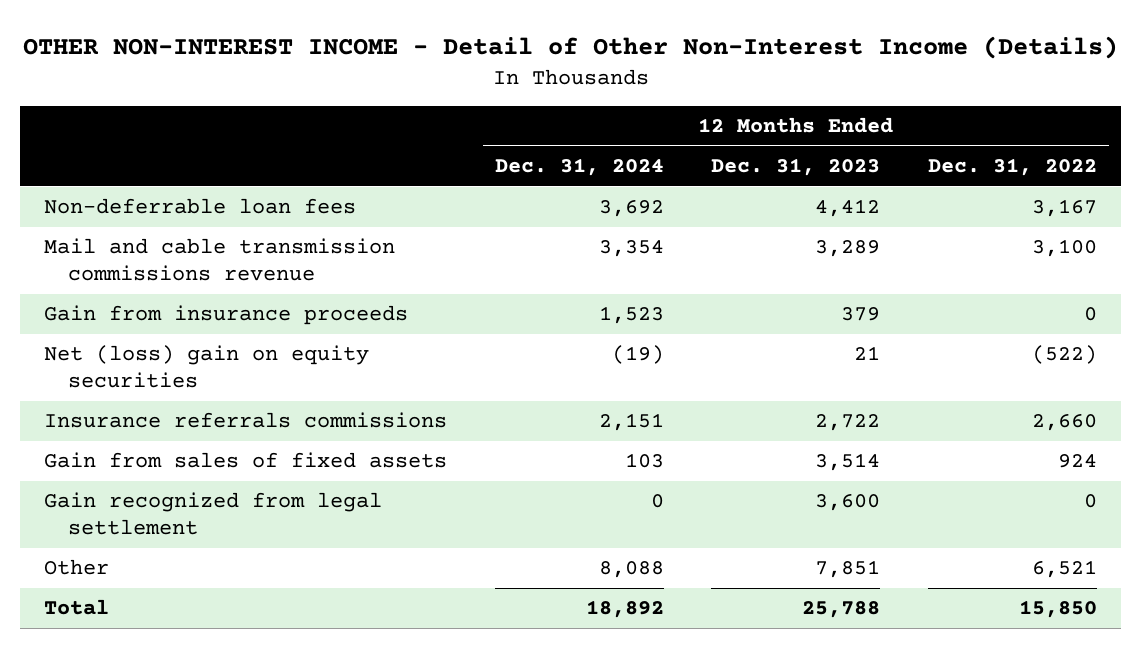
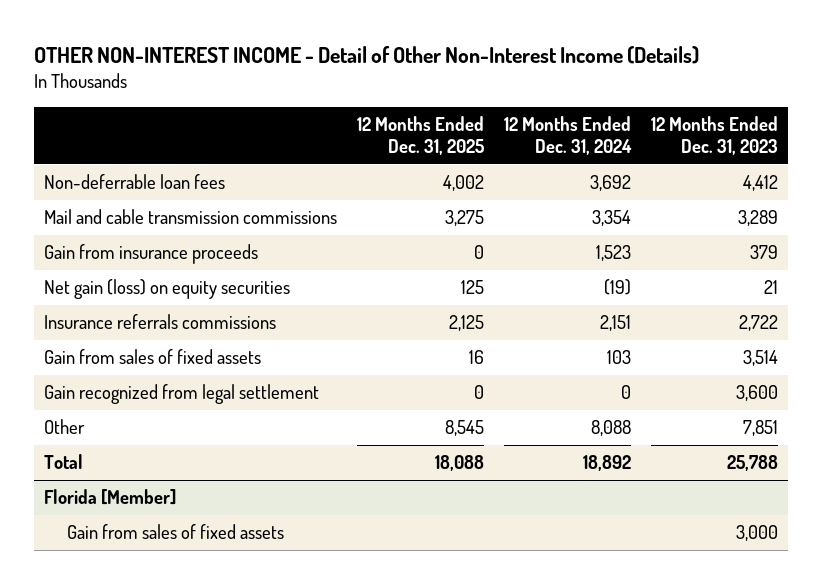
- | 12 Months Ended Dec. 31, 2024 | 12 Months Ended Dec. 31, 2023 | 12 Months Ended Dec. 31, 2022
+ | 12 Months Ended Dec. 31, 2025 | 12 Months Ended Dec. 31, 2024 | 12 Months Ended Dec. 31, 2023
- Mail and cable transmission commissions revenue | 3,354 | 3,289 | 3,100
+ Mail and cable transmission commissions | 3,275 | 3,354 | 3,289
- Net (loss) gain on equity securities | (19) | 21 | (522)
+ Net gain (loss) on equity securities | 125 | (19) | 21
+ Florida [Member]
+ Gain from sales of fixed assets | | | 3,000

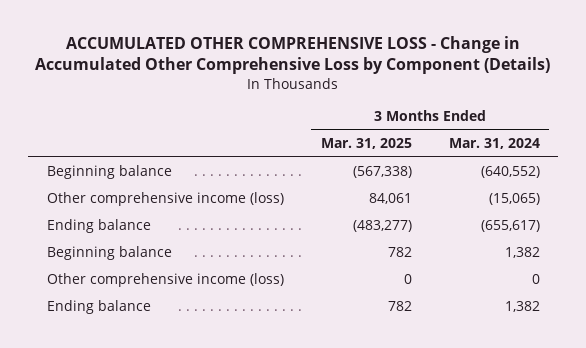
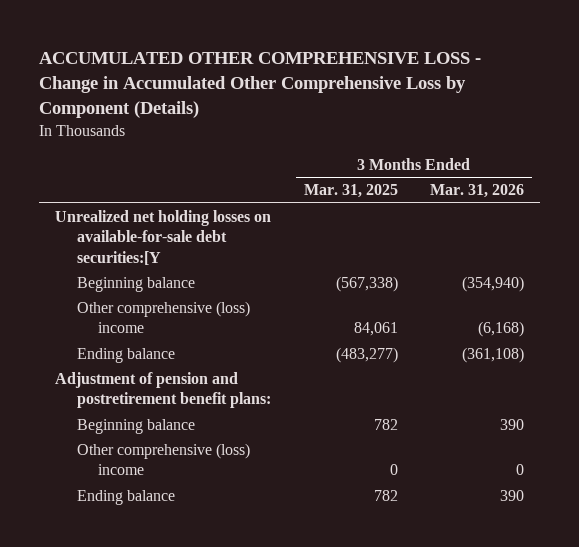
- | 3 Months Ended Mar. 31, 2025 | 3 Months Ended Mar. 31, 2024
+ | 3 Months Ended Mar. 31, 2025 | 3 Months Ended Mar. 31, 2026
+ Unrealized net holding losses on available-for-sale debt securities:[Y
- Other comprehensive income (loss) | 84,061 | (15,065)
+ Other comprehensive (loss) income | 84,061 | (6,168)
+ Adjustment of pension and postretirement benefit plans:
- Other comprehensive income (loss) | 0 | 0
+ Other comprehensive (loss) income | 0 | 0

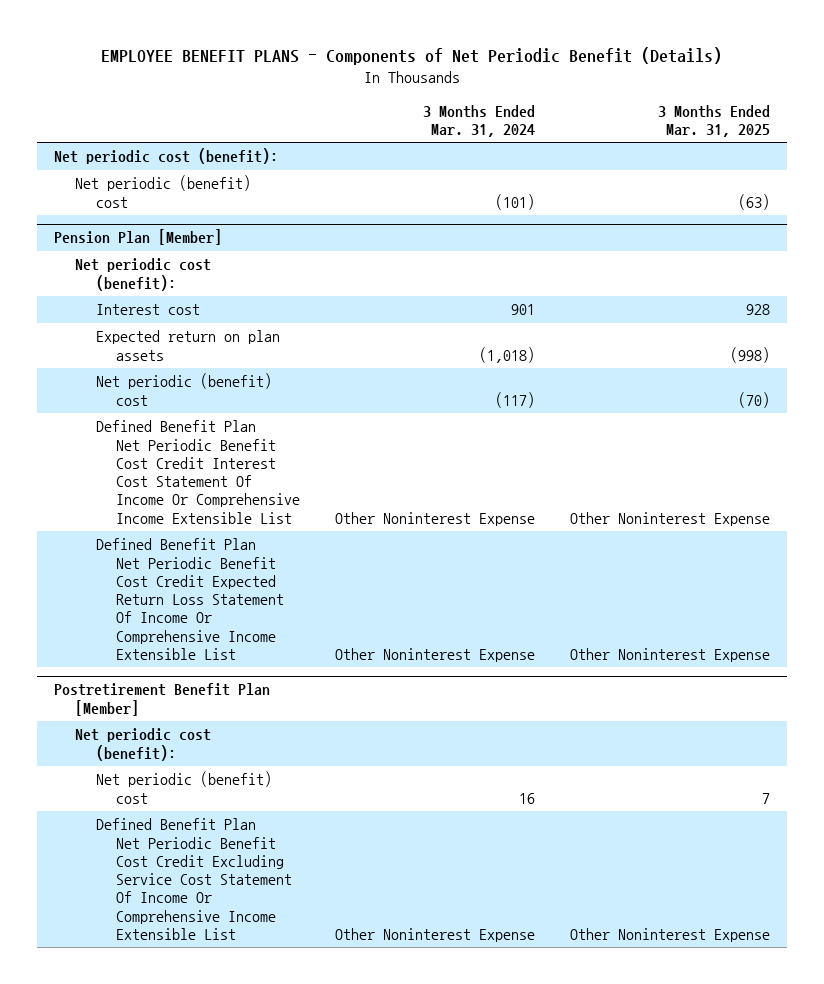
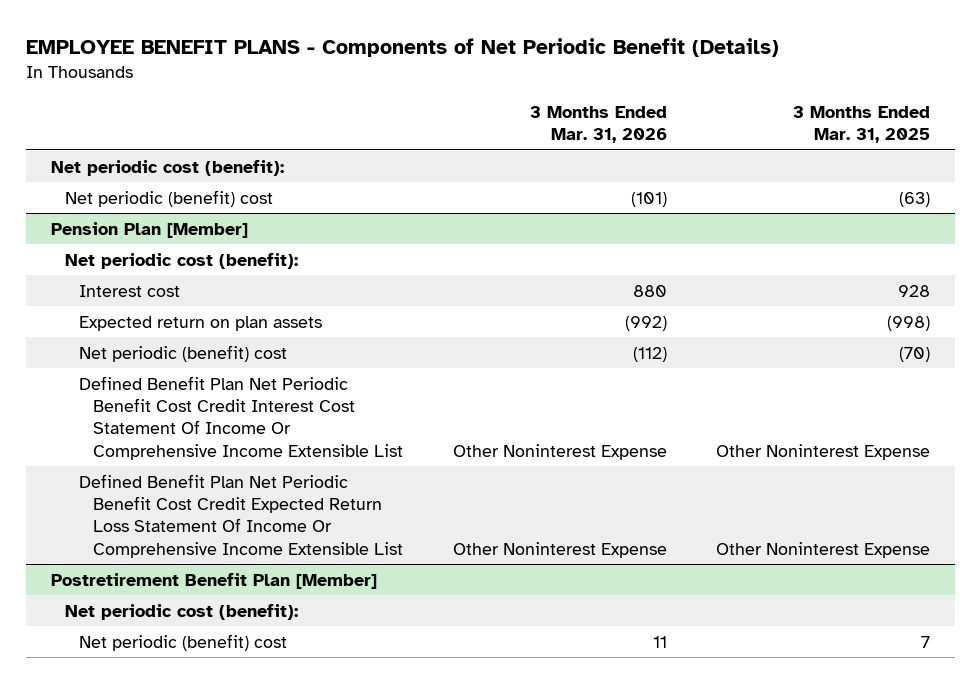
- | 3 Months Ended Mar. 31, 2024 | 3 Months Ended Mar. 31, 2025
+ | 3 Months Ended Mar. 31, 2026 | 3 Months Ended Mar. 31, 2025
@ Postretirement Benefit Plan [Member]
- Defined Benefit Plan Net Periodic Benefit Cost Credit Excluding Service Cost Statement Of Income Or Comprehensive Income Extensible List | Other Noninterest Expense | Other Noninterest Expense

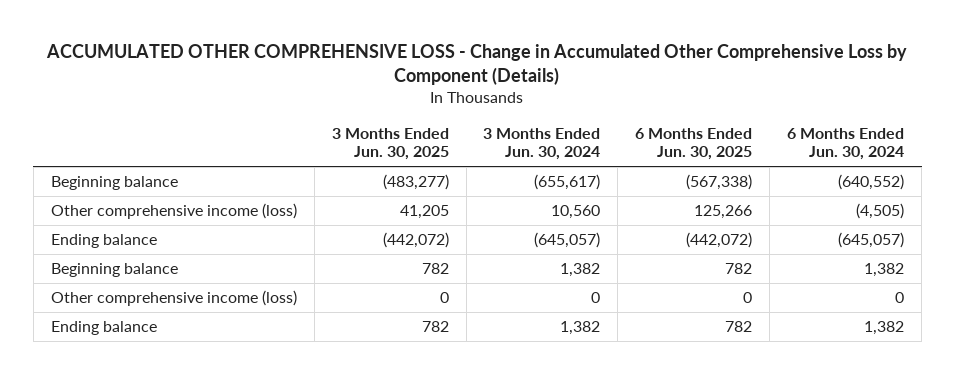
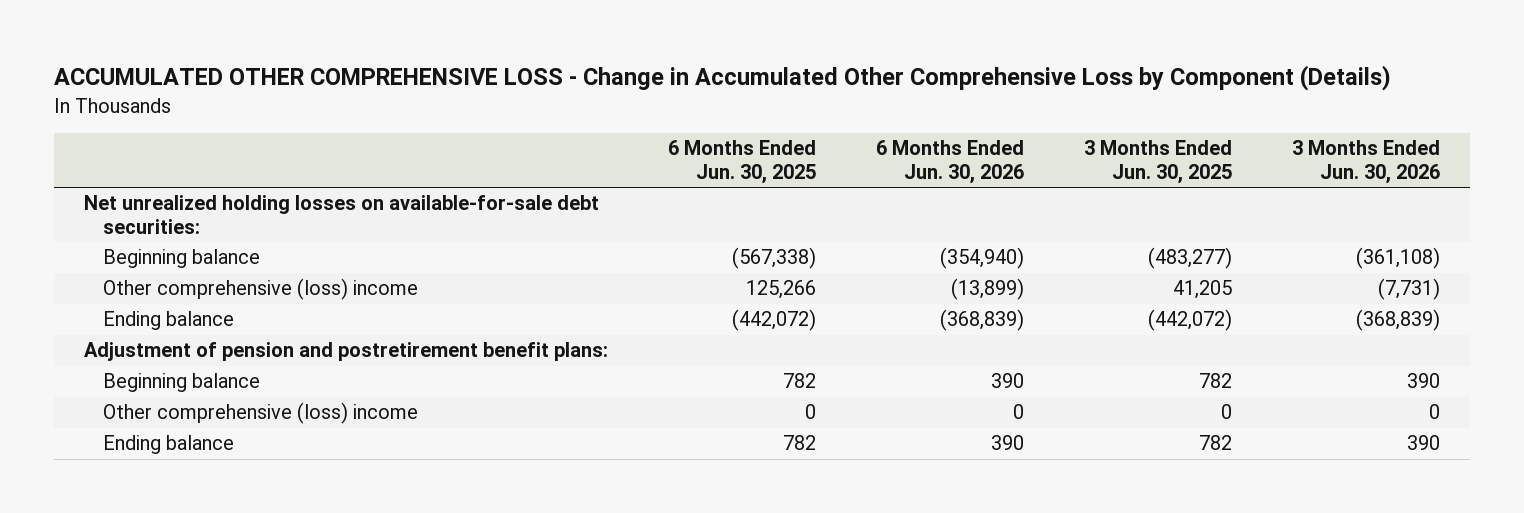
- | 3 Months Ended Jun. 30, 2025 | 3 Months Ended Jun. 30, 2024 | 6 Months Ended Jun. 30, 2025 | 6 Months Ended Jun. 30, 2024
+ | 6 Months Ended Jun. 30, 2025 | 6 Months Ended Jun. 30, 2026 | 3 Months Ended Jun. 30, 2025 | 3 Months Ended Jun. 30, 2026
+ Net unrealized holding losses on available-for-sale debt securities:
- Other comprehensive income (loss) | 41,205 | 10,560 | 125,266 | (4,505)
+ Other comprehensive (loss) income | 125,266 | (13,899) | 41,205 | (7,731)
+ Adjustment of pension and postretirement benefit plans:
- Other comprehensive income (loss) | 0 | 0 | 0 | 0
+ Other comprehensive (loss) income | 0 | 0 | 0 | 0

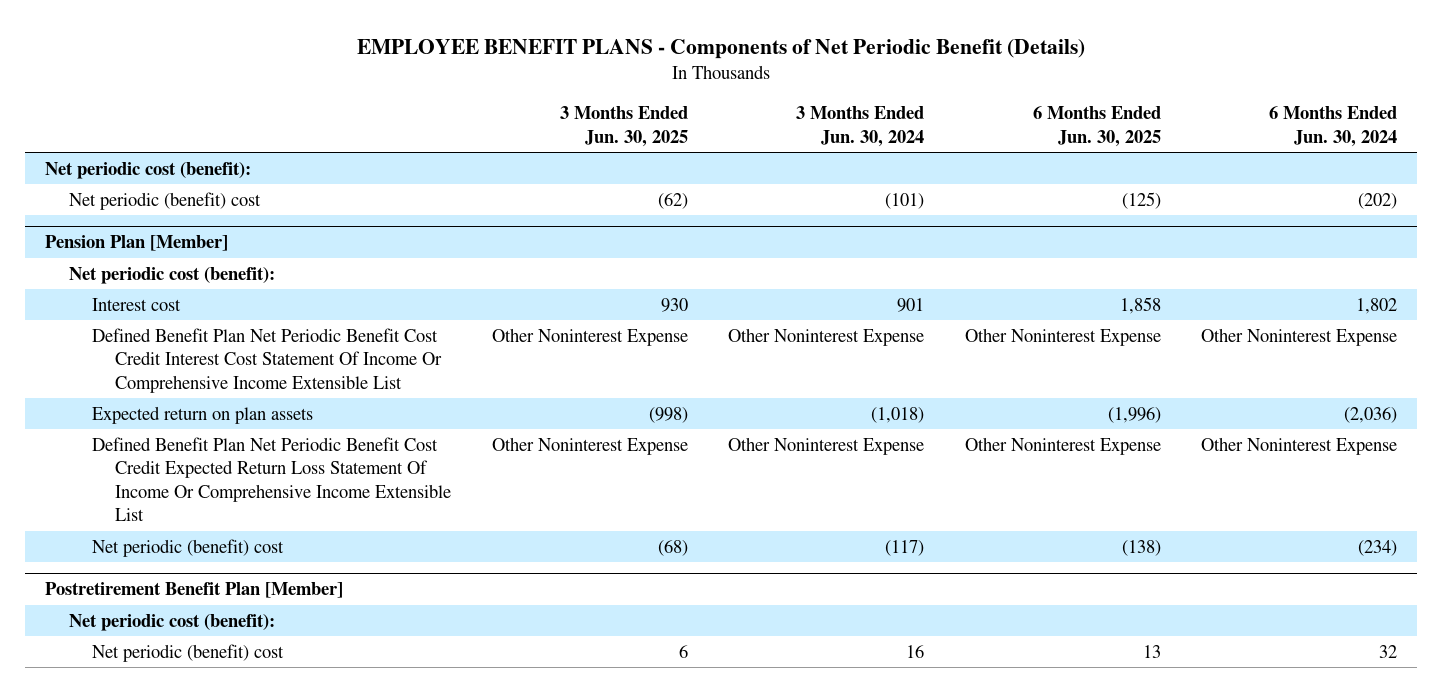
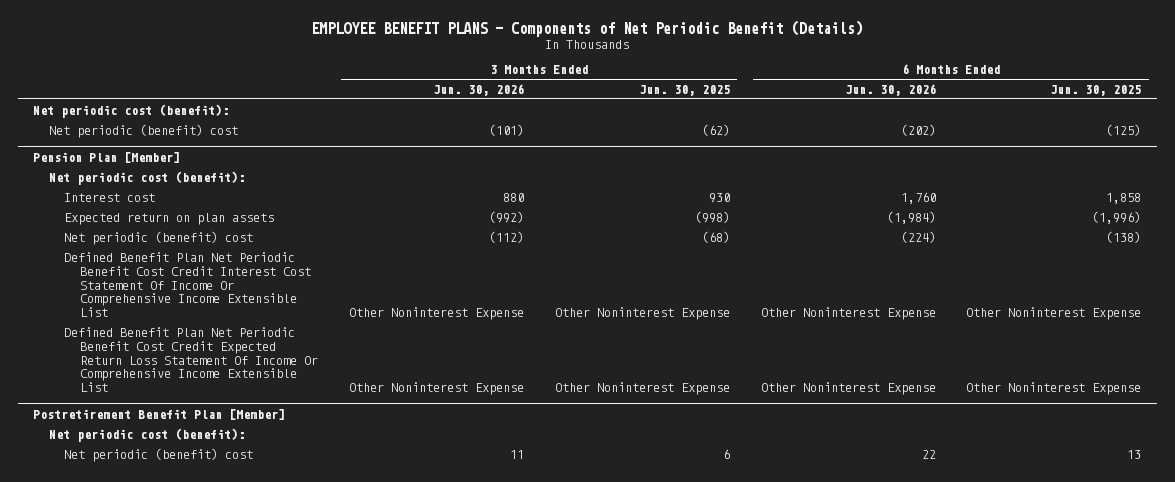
- | 3 Months Ended Jun. 30, 2025 | 3 Months Ended Jun. 30, 2024 | 6 Months Ended Jun. 30, 2025 | 6 Months Ended Jun. 30, 2024
+ | 3 Months Ended Jun. 30, 2026 | 3 Months Ended Jun. 30, 2025 | 6 Months Ended Jun. 30, 2026 | 6 Months Ended Jun. 30, 2025
@ Pension Plan [Member]
moved down: Defined Benefit Plan Net Periodic Benefit Cost Credit Interest Cost Statement Of Income Or Comprehensive Income Extensible List | Other Noninterest Expense | Other Noninterest Expense | Other Noninterest Expense | Other Noninterest Expense
moved down: Defined Benefit Plan Net Periodic Benefit Cost Credit Expected Return Loss Statement Of Income Or Comprehensive Income Extensible List | Other Noninterest Expense | Other Noninterest Expense | Other Noninterest Expense | Other Noninterest Expense

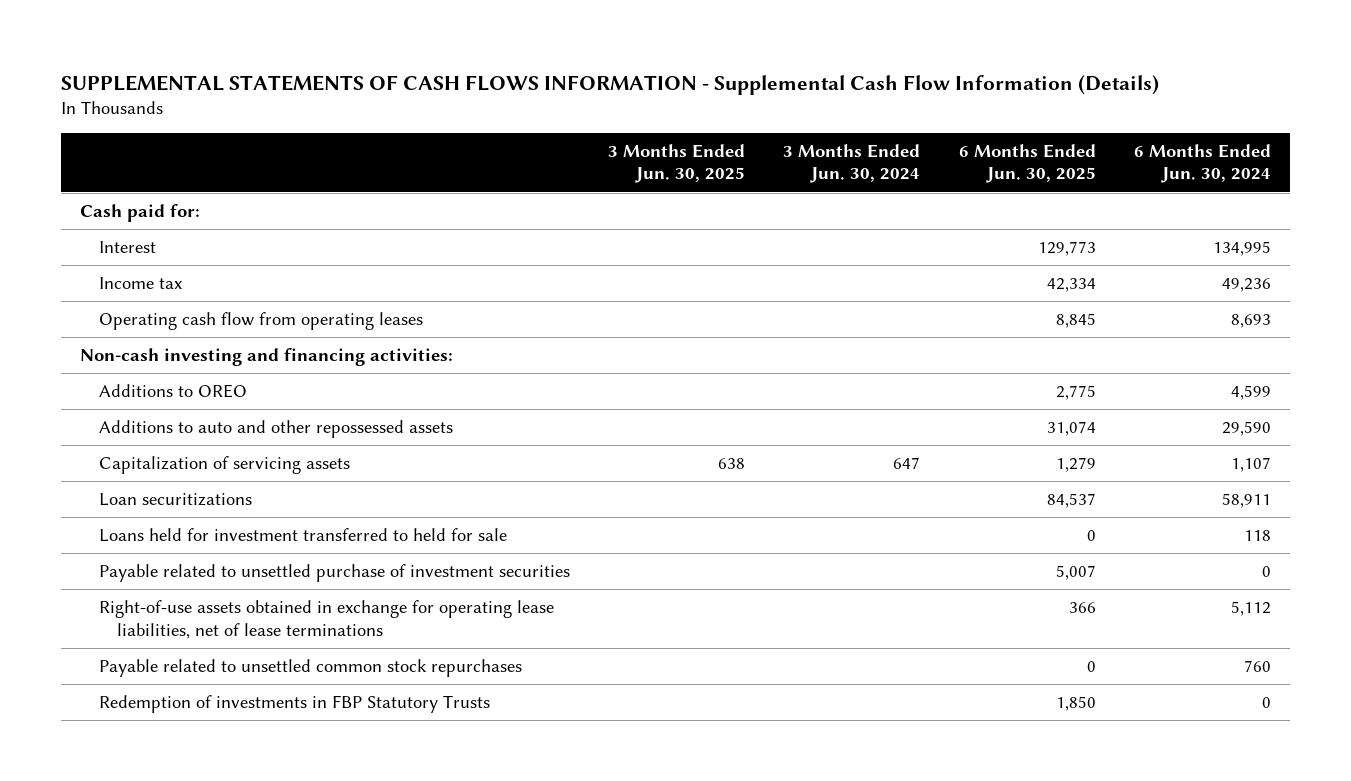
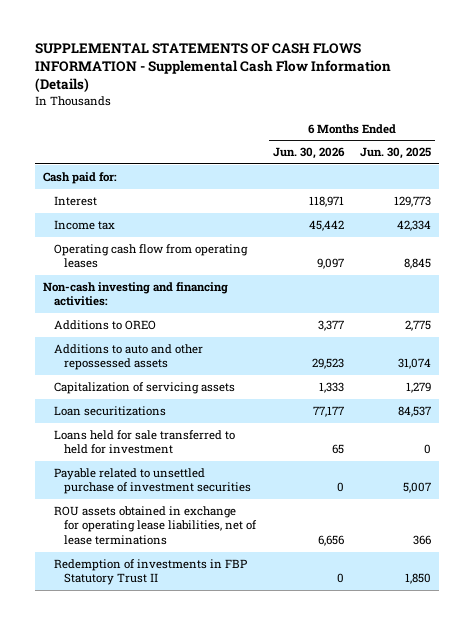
- | 3 Months Ended Jun. 30, 2025 | 3 Months Ended Jun. 30, 2024 | 6 Months Ended Jun. 30, 2025 | 6 Months Ended Jun. 30, 2024
+ | 6 Months Ended Jun. 30, 2026 | 6 Months Ended Jun. 30, 2025
- Loans held for investment transferred to held for sale | | | 0 | 118
+ Loans held for sale transferred to held for investment | 65 | 0
- Right-of-use assets obtained in exchange for operating lease liabilities, net of lease terminations | | | 366 | 5,112
- Payable related to unsettled common stock repurchases | | | 0 | 760
- Redemption of investments in FBP Statutory Trusts | | | 1,850 | 0
+ ROU assets obtained in exchange for operating lease liabilities, net of lease terminations | 6,656 | 366
+ Redemption of investments in FBP Statutory Trust II | 0 | 1,850

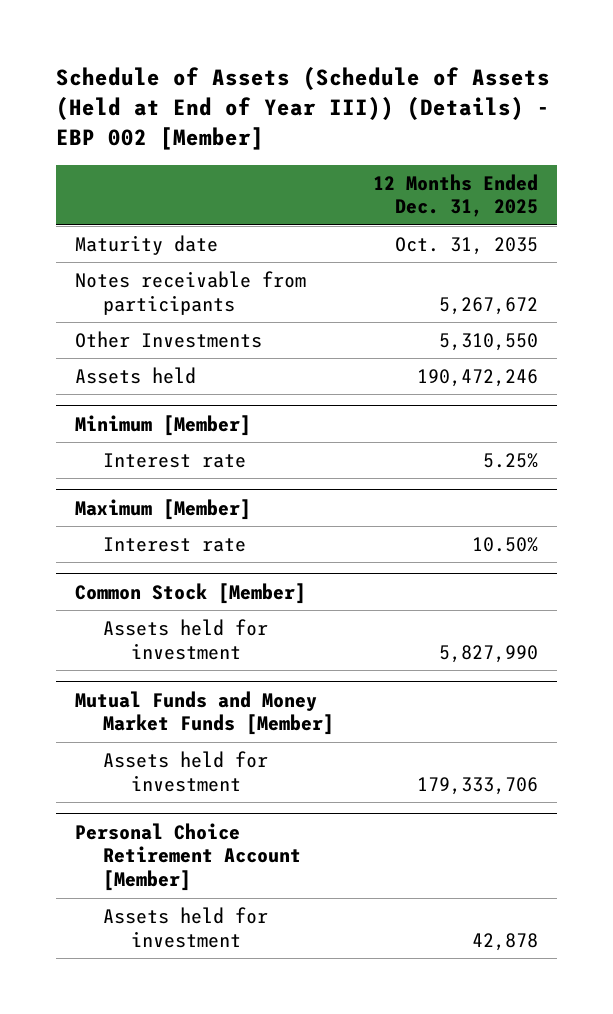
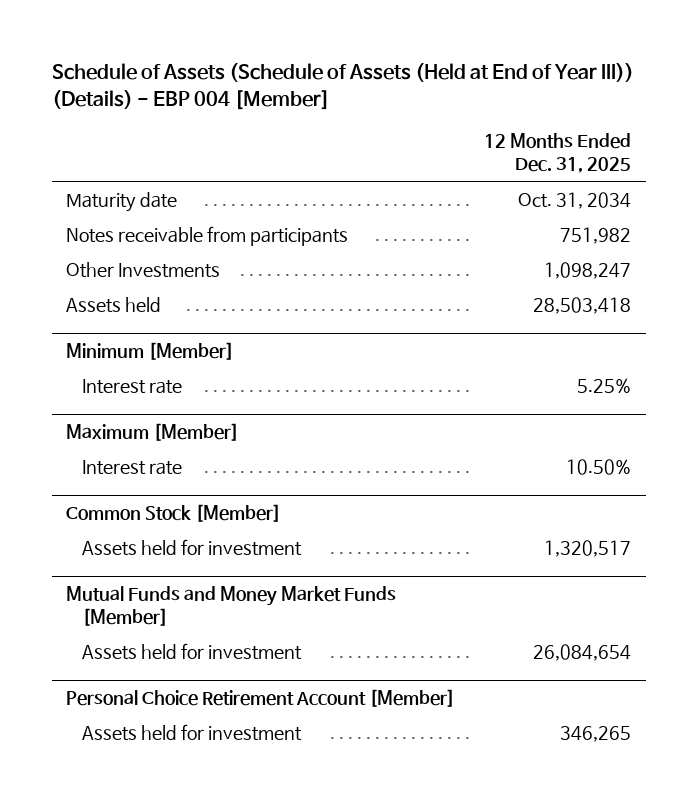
- Schedule of Assets (Schedule of Assets (Held at End of Year III)) (Details) - EBP 002 [Member]
+ Schedule of Assets (Schedule of Assets (Held at End of Year III)) (Details) - EBP 004 [Member]
- Maturity date | Oct. 31, 2035
- Notes receivable from participants | 5,267,672
- Other Investments | 5,310,550
- Assets held | 190,472,246
+ Maturity date | Oct. 31, 2034
+ Notes receivable from participants | 751,982
+ Other Investments | 1,098,247
+ Assets held | 28,503,418
@ Common Stock [Member]
- Assets held for investment | 5,827,990
+ Assets held for investment | 1,320,517
@ Mutual Funds and Money Market Funds [Member]
- Assets held for investment | 179,333,706
+ Assets held for investment | 26,084,654
@ Personal Choice Retirement Account [Member]
- Assets held for investment | 42,878
+ Assets held for investment | 346,265

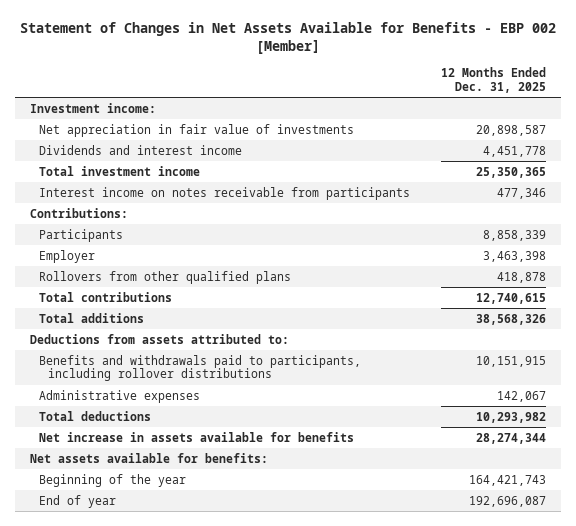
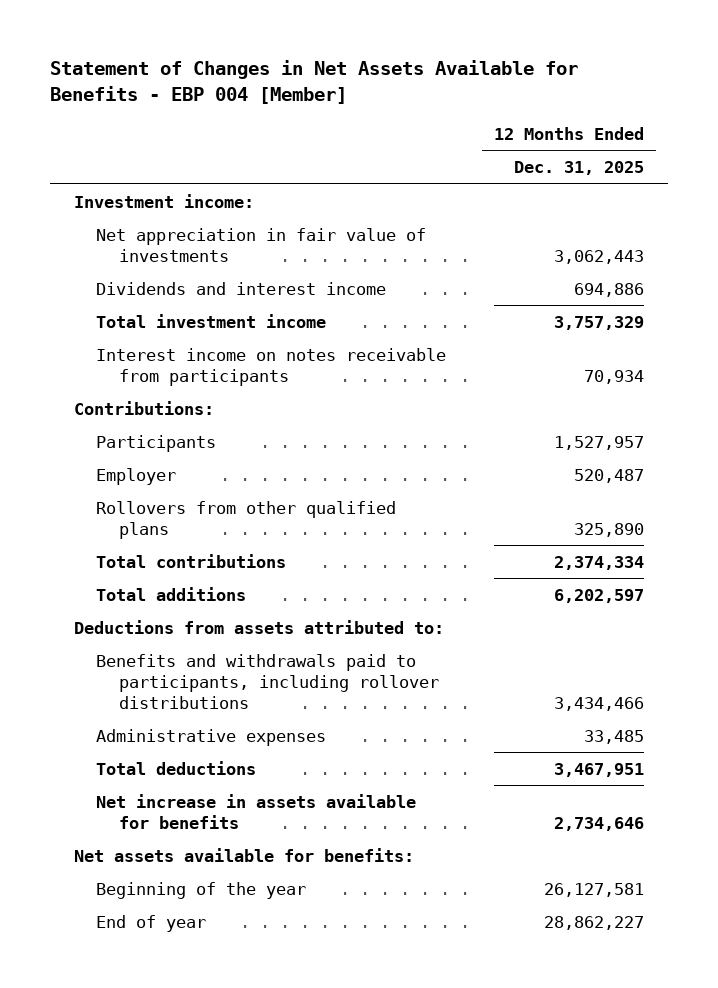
- Statement of Changes in Net Assets Available for Benefits - EBP 002 [Member]
+ Statement of Changes in Net Assets Available for Benefits - EBP 004 [Member]
- Net appreciation in fair value of investments | 20,898,587
- Dividends and interest income | 4,451,778
- Total investment income | 25,350,365
- Interest income on notes receivable from participants | 477,346
+ Net appreciation in fair value of investments | 3,062,443
+ Dividends and interest income | 694,886
+ Total investment income | 3,757,329
+ Interest income on notes receivable from participants | 70,934
- Participants | 8,858,339
- Employer | 3,463,398
- Rollovers from other qualified plans | 418,878
- Total contributions | 12,740,615
- Total additions | 38,568,326
+ Participants | 1,527,957
+ Employer | 520,487
+ Rollovers from other qualified plans | 325,890
+ Total contributions | 2,374,334
+ Total additions | 6,202,597
- Benefits and withdrawals paid to participants, including rollover distributions | 10,151,915
- Administrative expenses | 142,067
- Total deductions | 10,293,982
- Net increase in assets available for benefits | 28,274,344
+ Benefits and withdrawals paid to participants, including rollover distributions | 3,434,466
+ Administrative expenses | 33,485
+ Total deductions | 3,467,951
+ Net increase in assets available for benefits | 2,734,646
- Beginning of the year | 164,421,743
- End of year | 192,696,087
+ Beginning of the year | 26,127,581
+ End of year | 28,862,227

